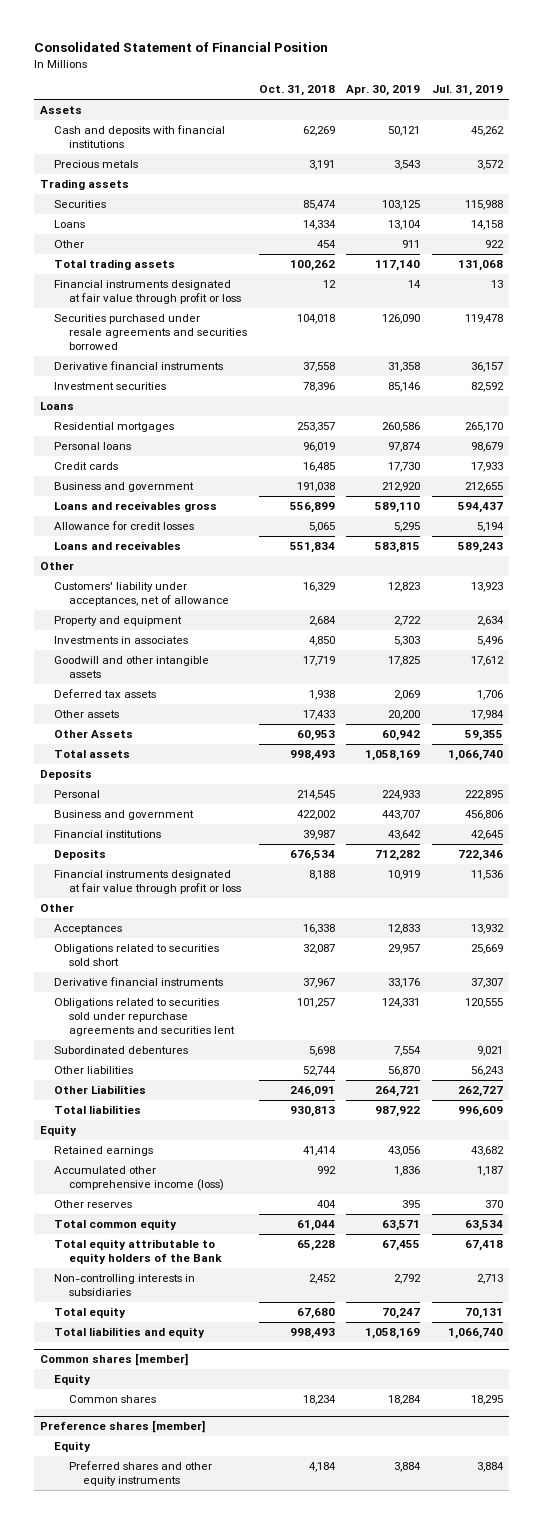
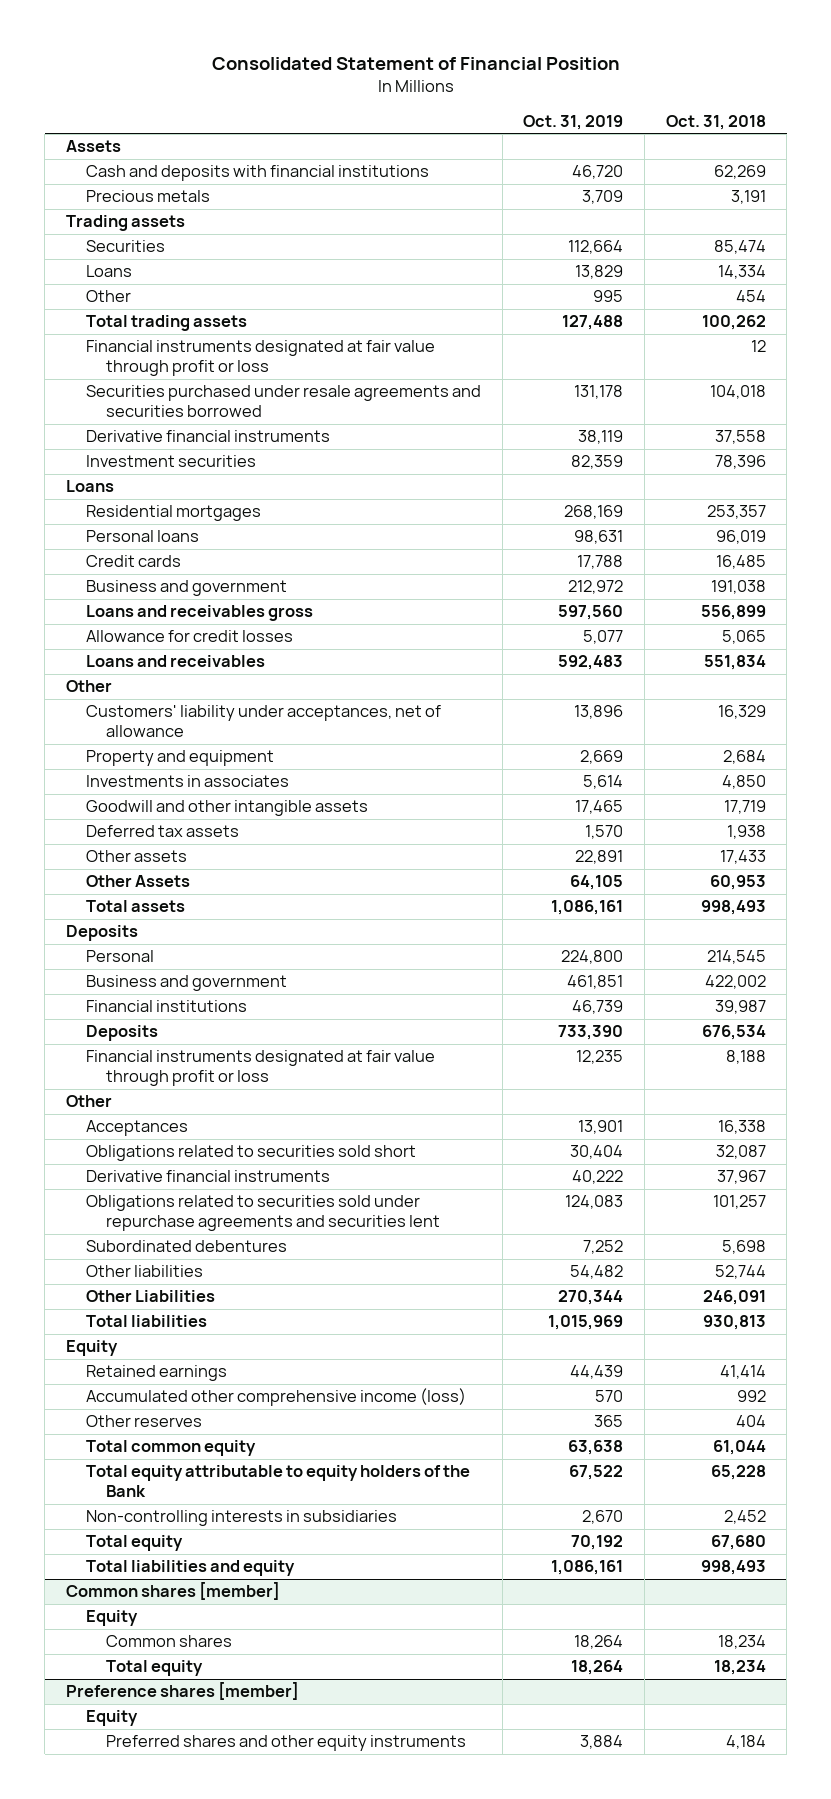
- | Oct. 31, 2018 | Apr. 30, 2019 | Jul. 31, 2019
+ | Oct. 31, 2019 | Oct. 31, 2018
@ Common shares [member]
+ Total equity | 18,264 | 18,234

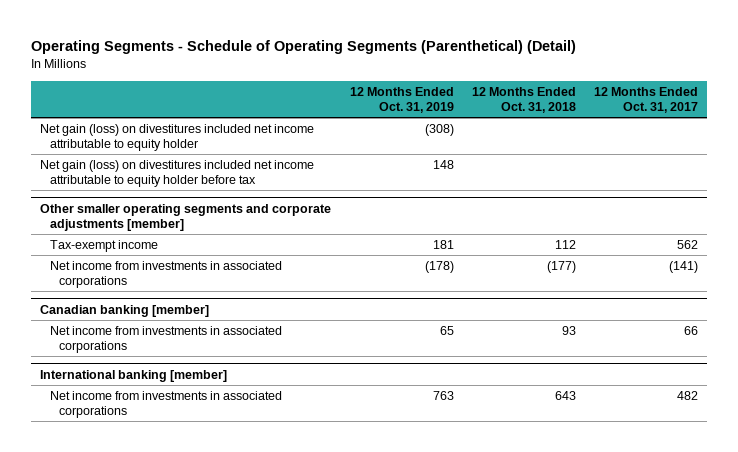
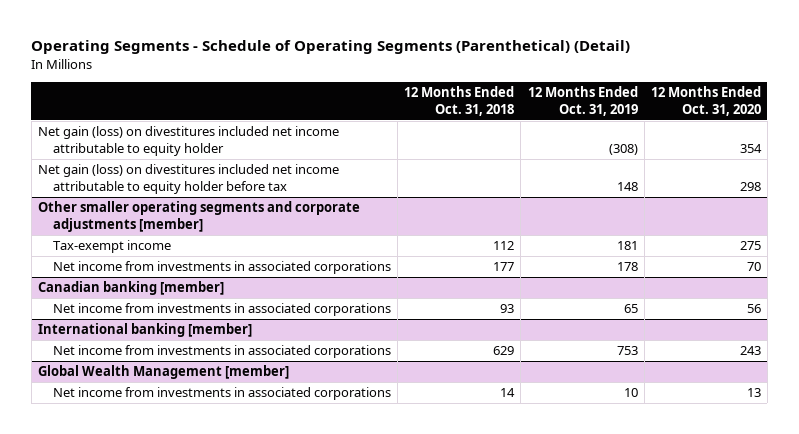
- | 12 Months Ended Oct. 31, 2019 | 12 Months Ended Oct. 31, 2018 | 12 Months Ended Oct. 31, 2017
+ | 12 Months Ended Oct. 31, 2018 | 12 Months Ended Oct. 31, 2019 | 12 Months Ended Oct. 31, 2020
@ Other smaller operating segments and corporate adjustments [member]
- Net income from investments in associated corporations | (178) | (177) | (141)
+ Net income from investments in associated corporations | 177 | 178 | 70
@ International banking [member]
- Net income from investments in associated corporations | 763 | 643 | 482
+ Net income from investments in associated corporations | 629 | 753 | 243
+ Global Wealth Management [member]
+ Net income from investments in associated corporations | 14 | 10 | 13

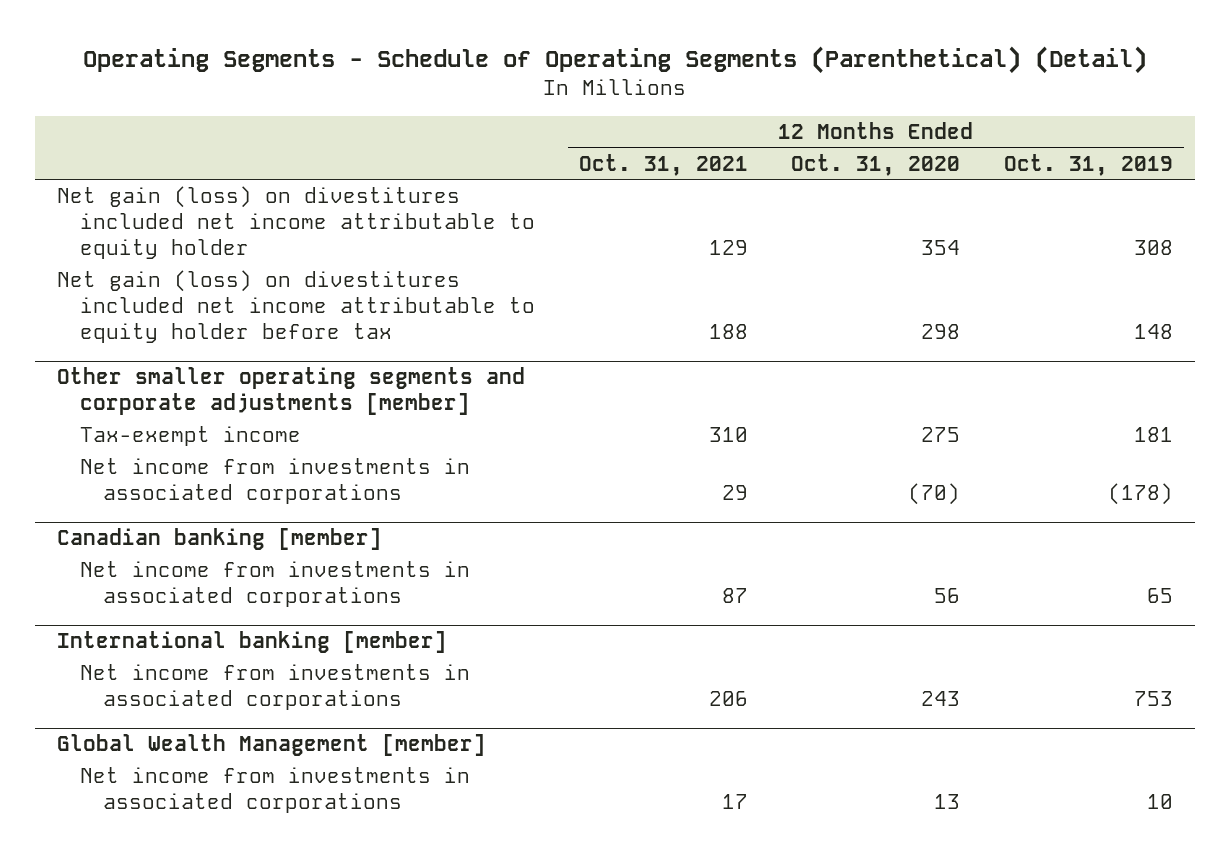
- | 12 Months Ended Oct. 31, 2018 | 12 Months Ended Oct. 31, 2019 | 12 Months Ended Oct. 31, 2020
+ | 12 Months Ended Oct. 31, 2021 | 12 Months Ended Oct. 31, 2020 | 12 Months Ended Oct. 31, 2019
- Net gain (loss) on divestitures included net income attributable to equity holder | | (308) | 354
+ Net gain (loss) on divestitures included net income attributable to equity holder | 129 | 354 | 308
@ Other smaller operating segments and corporate adjustments [member]
- Net income from investments in associated corporations | 177 | 178 | 70
+ Net income from investments in associated corporations | 29 | (70) | (178)

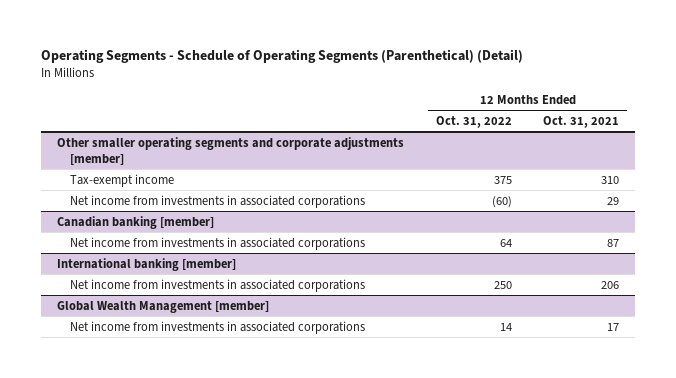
- | 12 Months Ended Oct. 31, 2021 | 12 Months Ended Oct. 31, 2020 | 12 Months Ended Oct. 31, 2019
+ | 12 Months Ended Oct. 31, 2022 | 12 Months Ended Oct. 31, 2021
- Net gain (loss) on divestitures included net income attributable to equity holder | 129 | 354 | 308
- Net gain (loss) on divestitures included net income attributable to equity holder before tax | 188 | 298 | 148

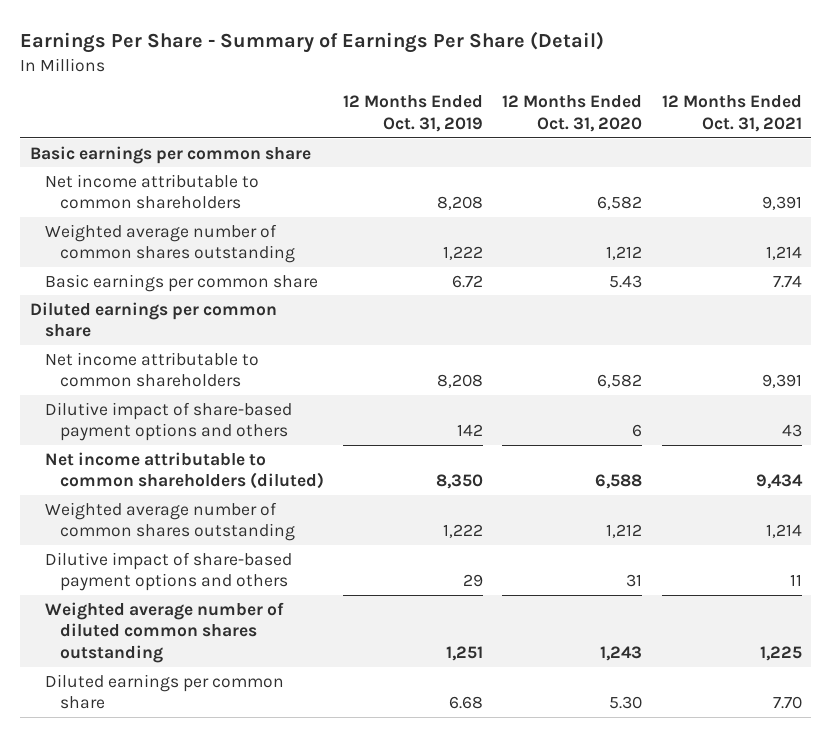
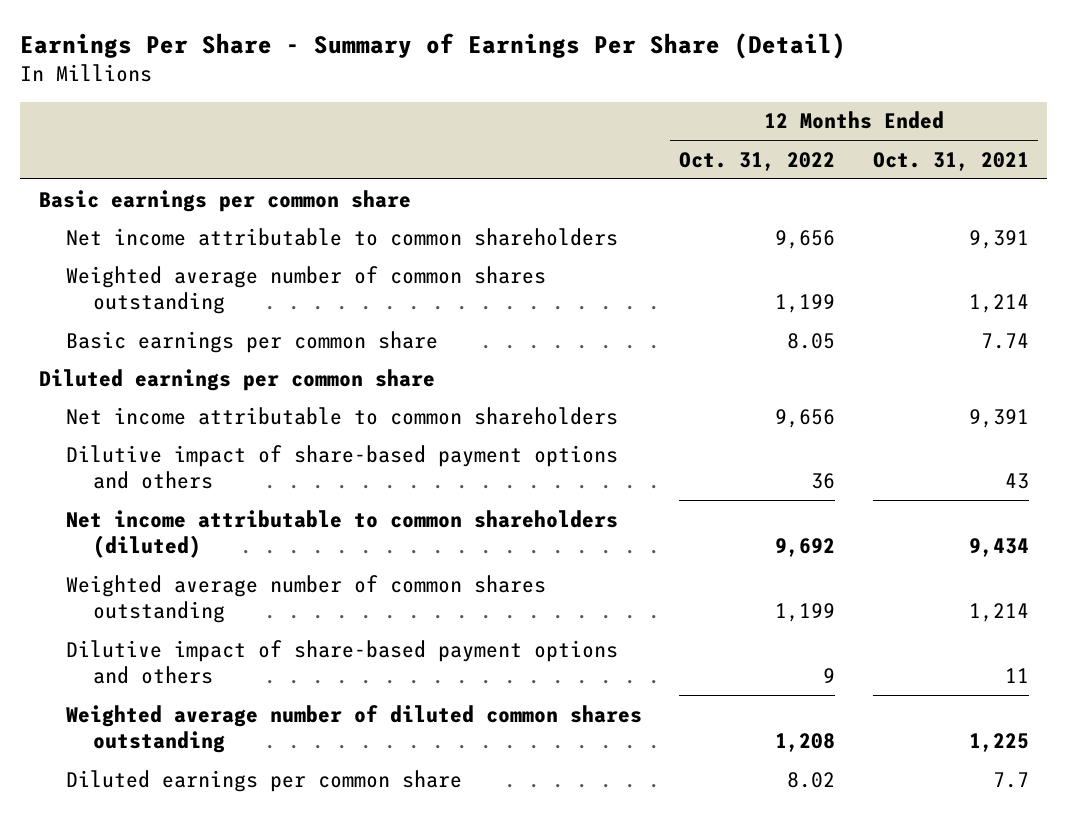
- | 12 Months Ended Oct. 31, 2019 | 12 Months Ended Oct. 31, 2020 | 12 Months Ended Oct. 31, 2021
+ | 12 Months Ended Oct. 31, 2022 | 12 Months Ended Oct. 31, 2021
- Diluted earnings per common share | 6.68 | 5.30 | 7.70
+ Diluted earnings per common share | 8.02 | 7.7

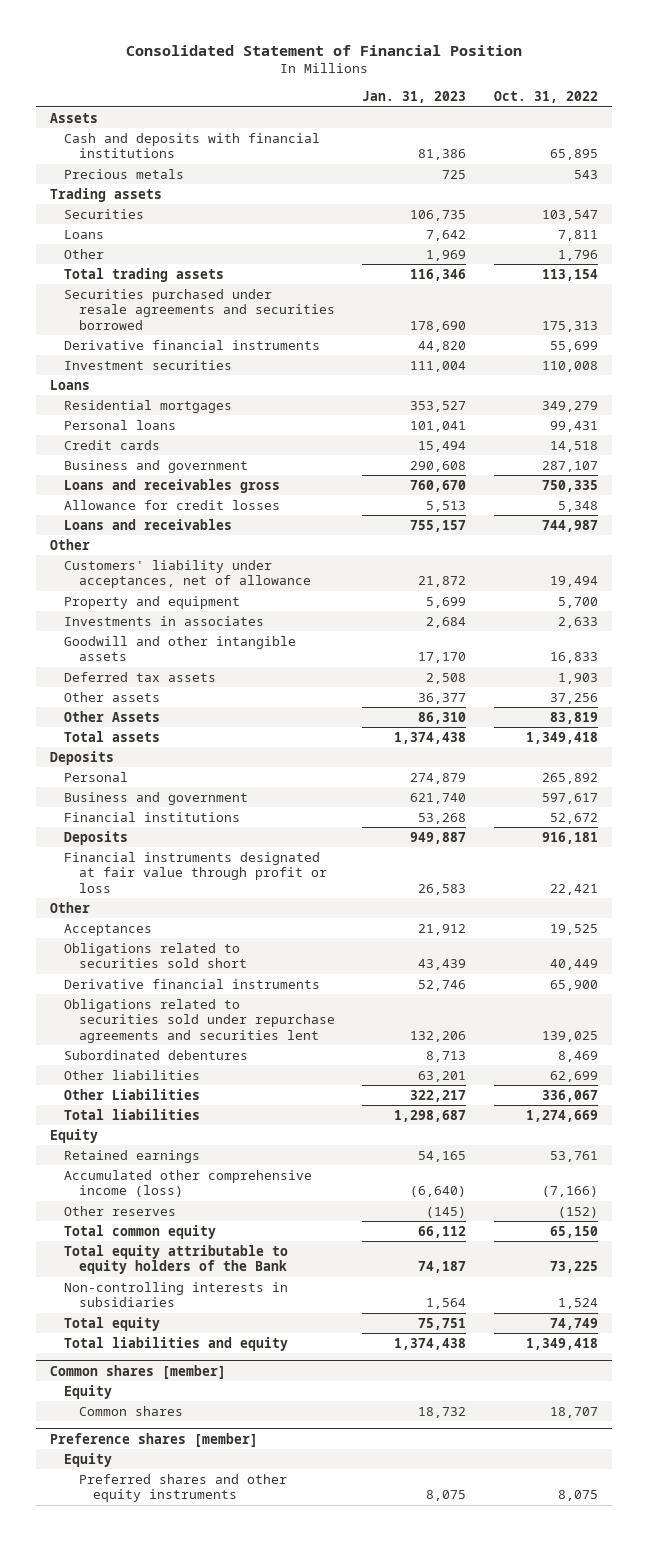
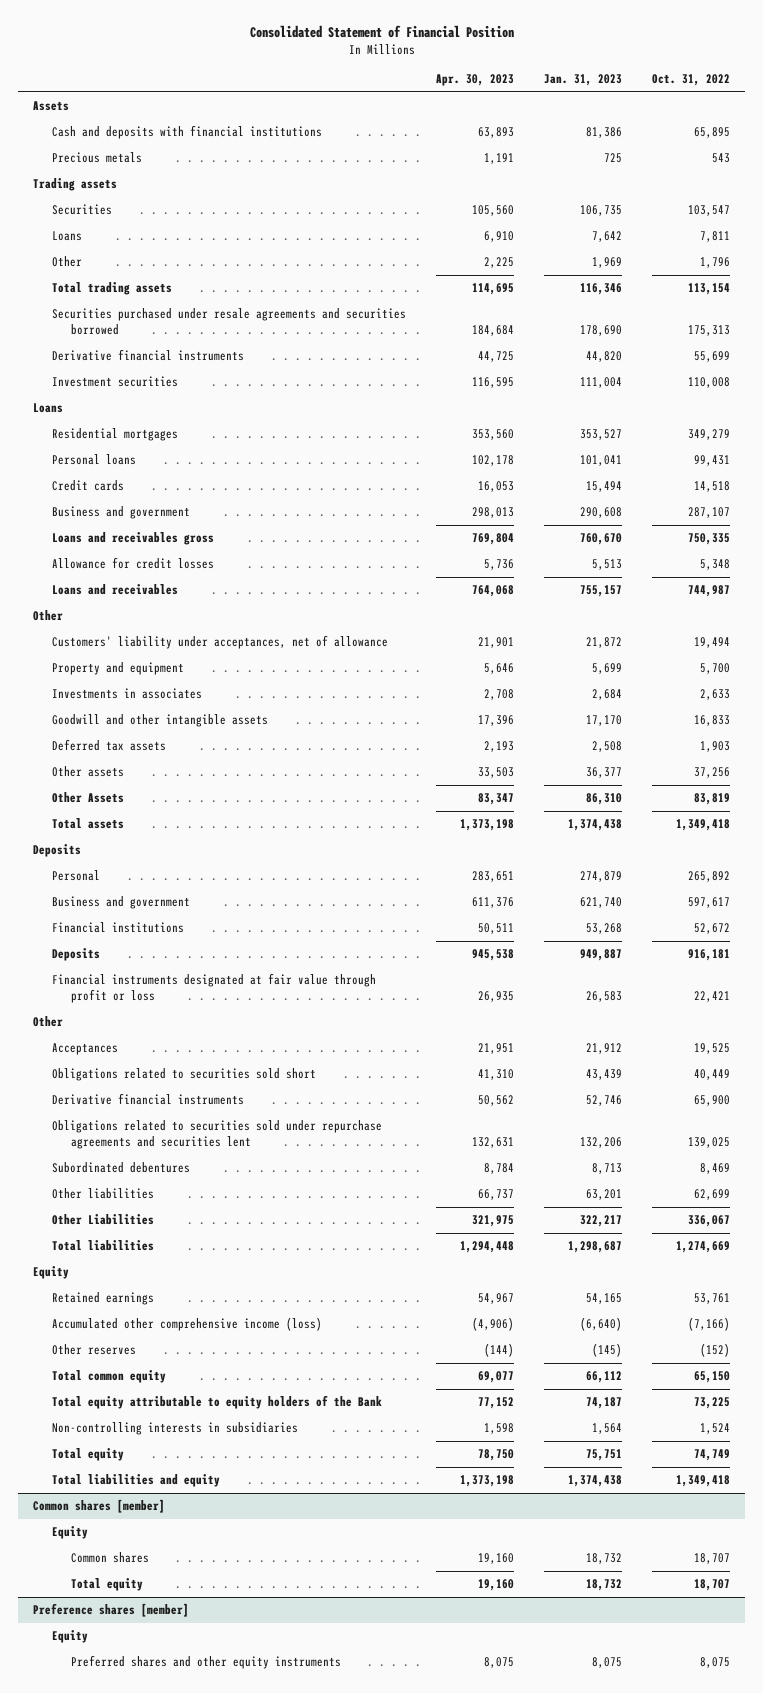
- | Jan. 31, 2023 | Oct. 31, 2022
+ | Apr. 30, 2023 | Jan. 31, 2023 | Oct. 31, 2022
@ Common shares [member]
+ Total equity | 19,160 | 18,732 | 18,707

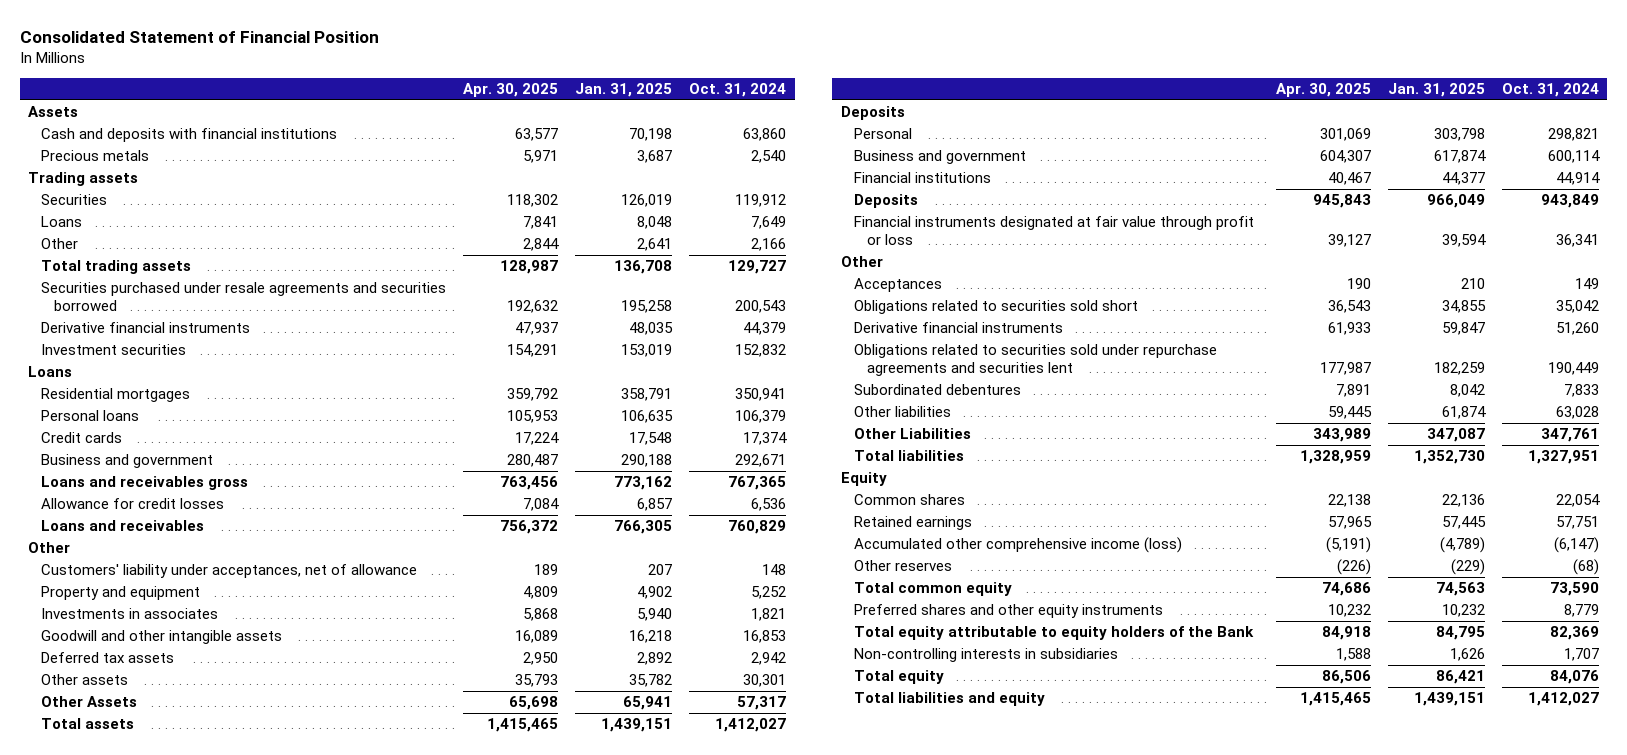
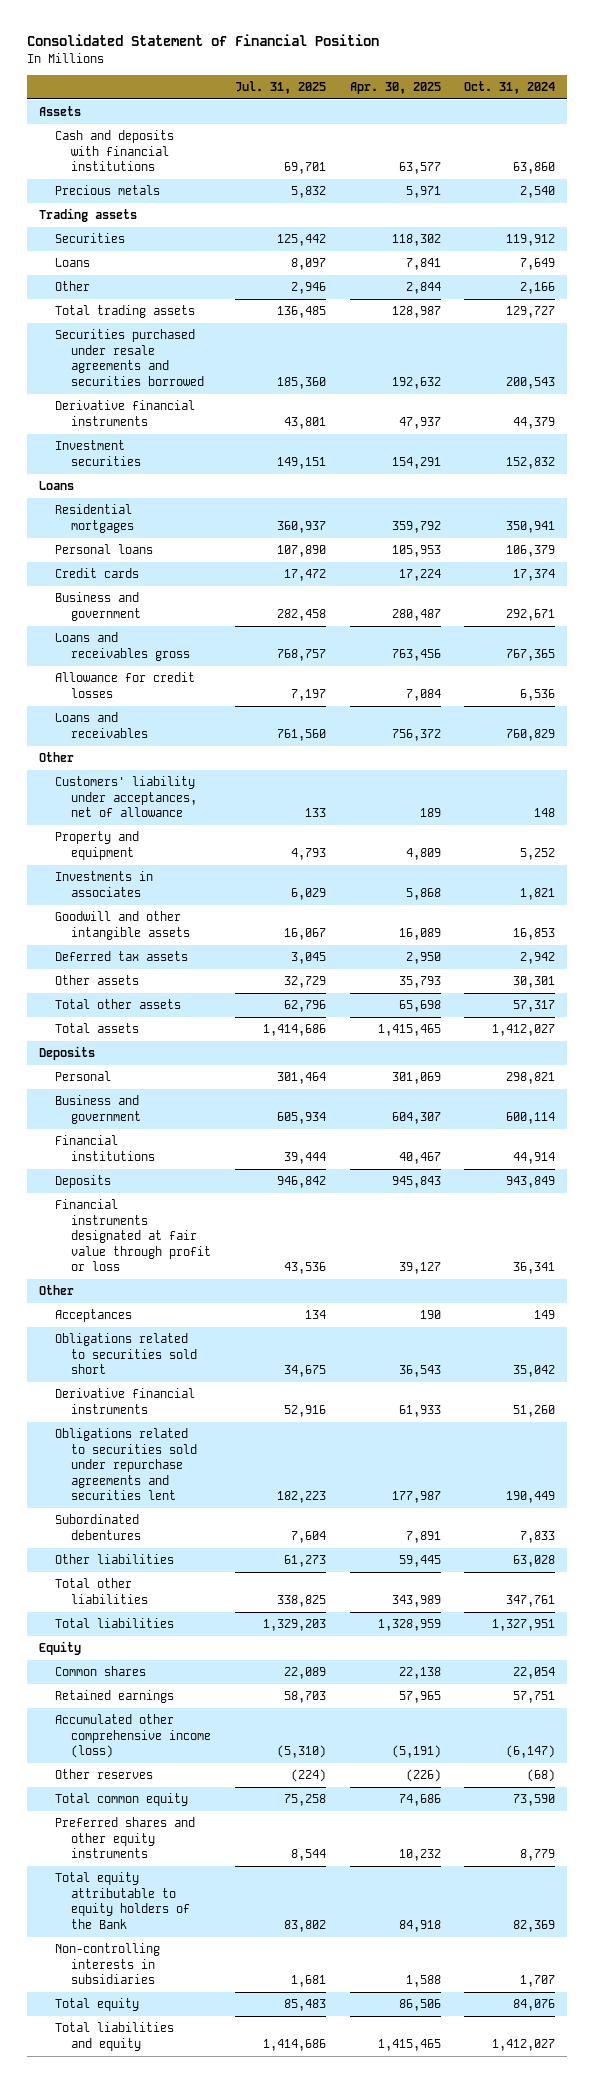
- | Apr. 30, 2025 | Jan. 31, 2025 | Oct. 31, 2024
+ | Jul. 31, 2025 | Apr. 30, 2025 | Oct. 31, 2024
- Other Assets | 65,698 | 65,941 | 57,317
+ Total other assets | 62,796 | 65,698 | 57,317
- Other Liabilities | 343,989 | 347,087 | 347,761
+ Total other liabilities | 338,825 | 343,989 | 347,761

